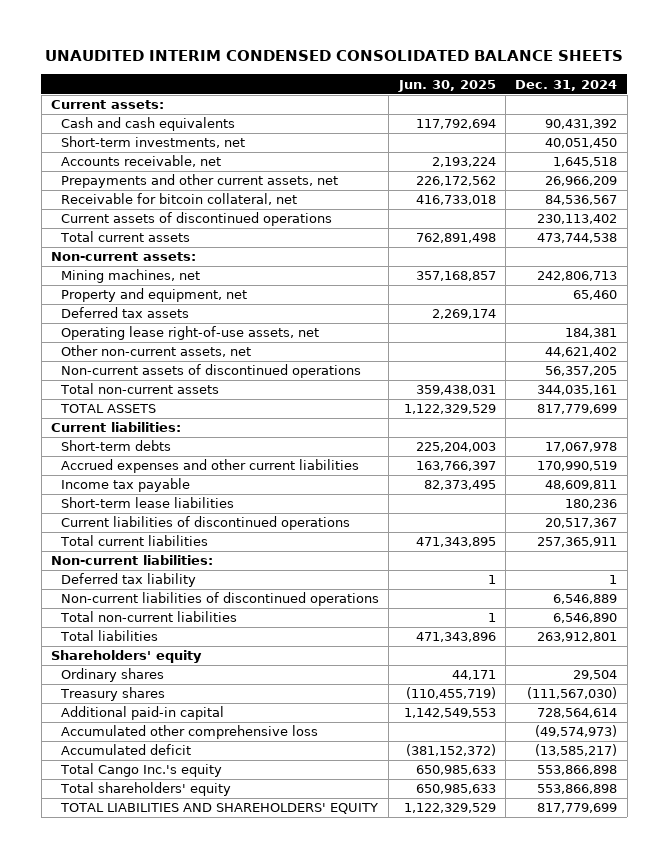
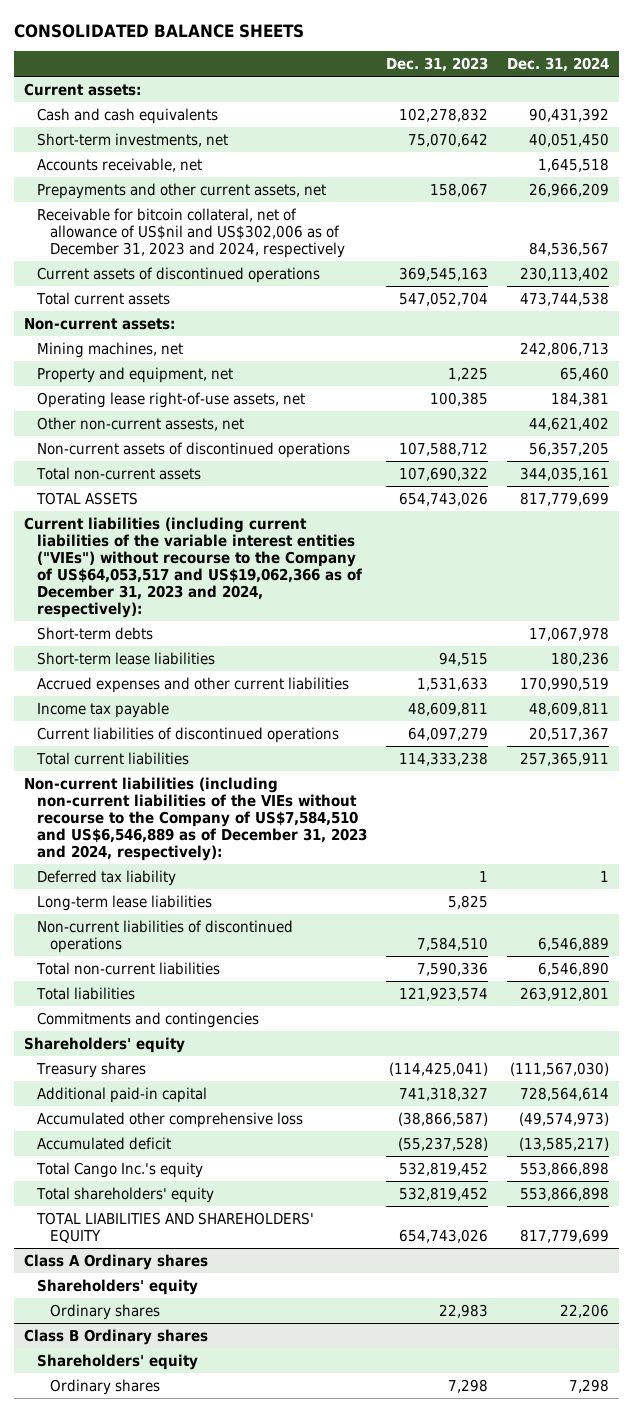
- UNAUDITED INTERIM CONDENSED CONSOLIDATED BALANCE SHEETS
+ CONSOLIDATED BALANCE SHEETS
- | Jun. 30, 2025 | Dec. 31, 2024
+ | Dec. 31, 2023 | Dec. 31, 2024
- Receivable for bitcoin collateral, net | 416,733,018 | 84,536,567
+ Receivable for bitcoin collateral, net of allowance of US$nil and US$302,006 as of December 31, 2023 and 2024, respectively | | 84,536,567
- Deferred tax assets | 2,269,174 |
- Other non-current assets, net | | 44,621,402
+ Other non-current assests, net | | 44,621,402
- Current liabilities:
+ Current liabilities (including current liabilities of the variable interest entities ("VIEs") without recourse to the Company of US$64,053,517 and US$19,062,366 as of December 31, 2023 and 2024, respectively):
moved up: Short-term lease liabilities | 94,515 | 180,236
- Non-current liabilities:
+ Non-current liabilities (including non-current liabilities of the VIEs without recourse to the Company of US$7,584,510 and US$6,546,889 as of December 31, 2023 and 2024, respectively):
+ Long-term lease liabilities | 5,825 |
+ Commitments and contingencies
- Ordinary shares | 44,171 | 29,504
+ Class A Ordinary shares
+ Shareholders' equity
+ Ordinary shares | 22,983 | 22,206
+ Class B Ordinary shares
+ Shareholders' equity
+ Ordinary shares | 7,298 | 7,298

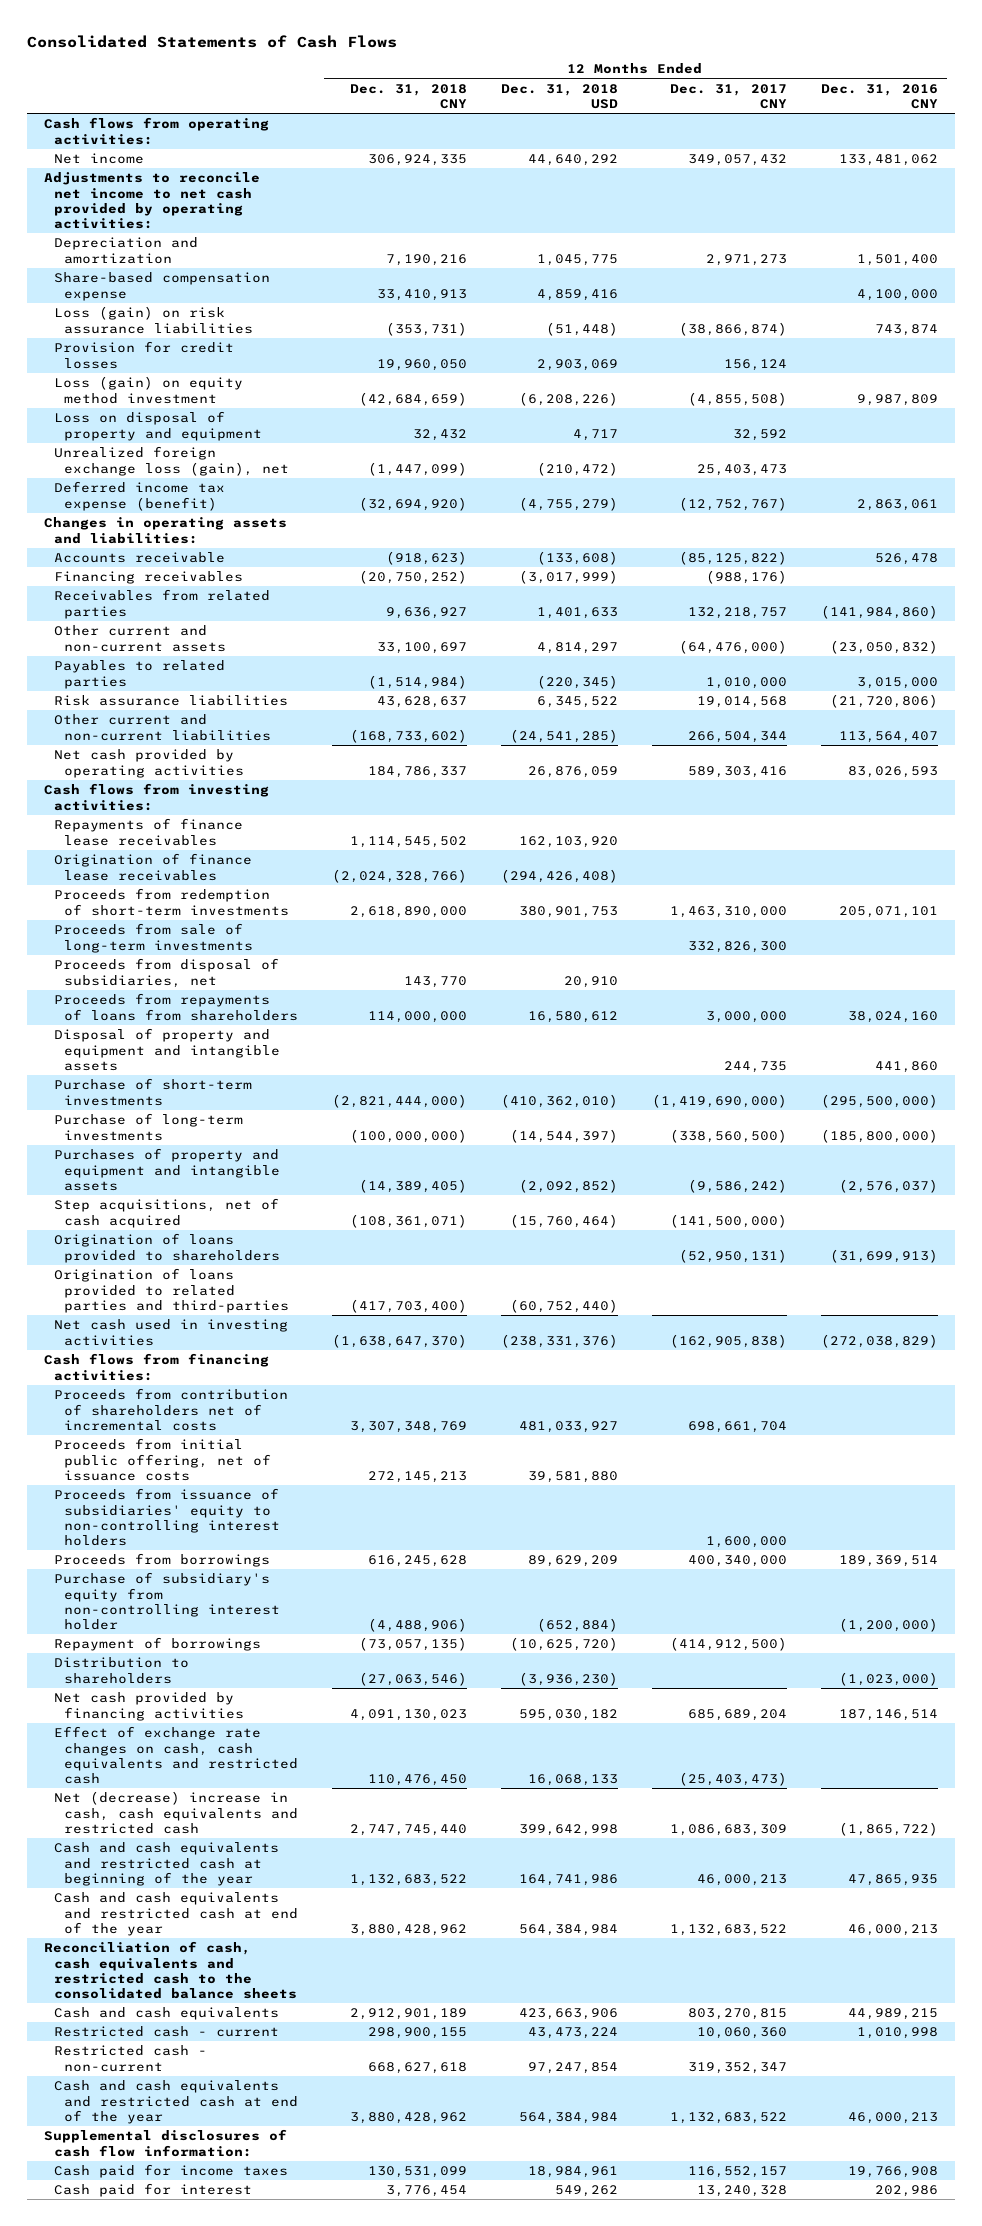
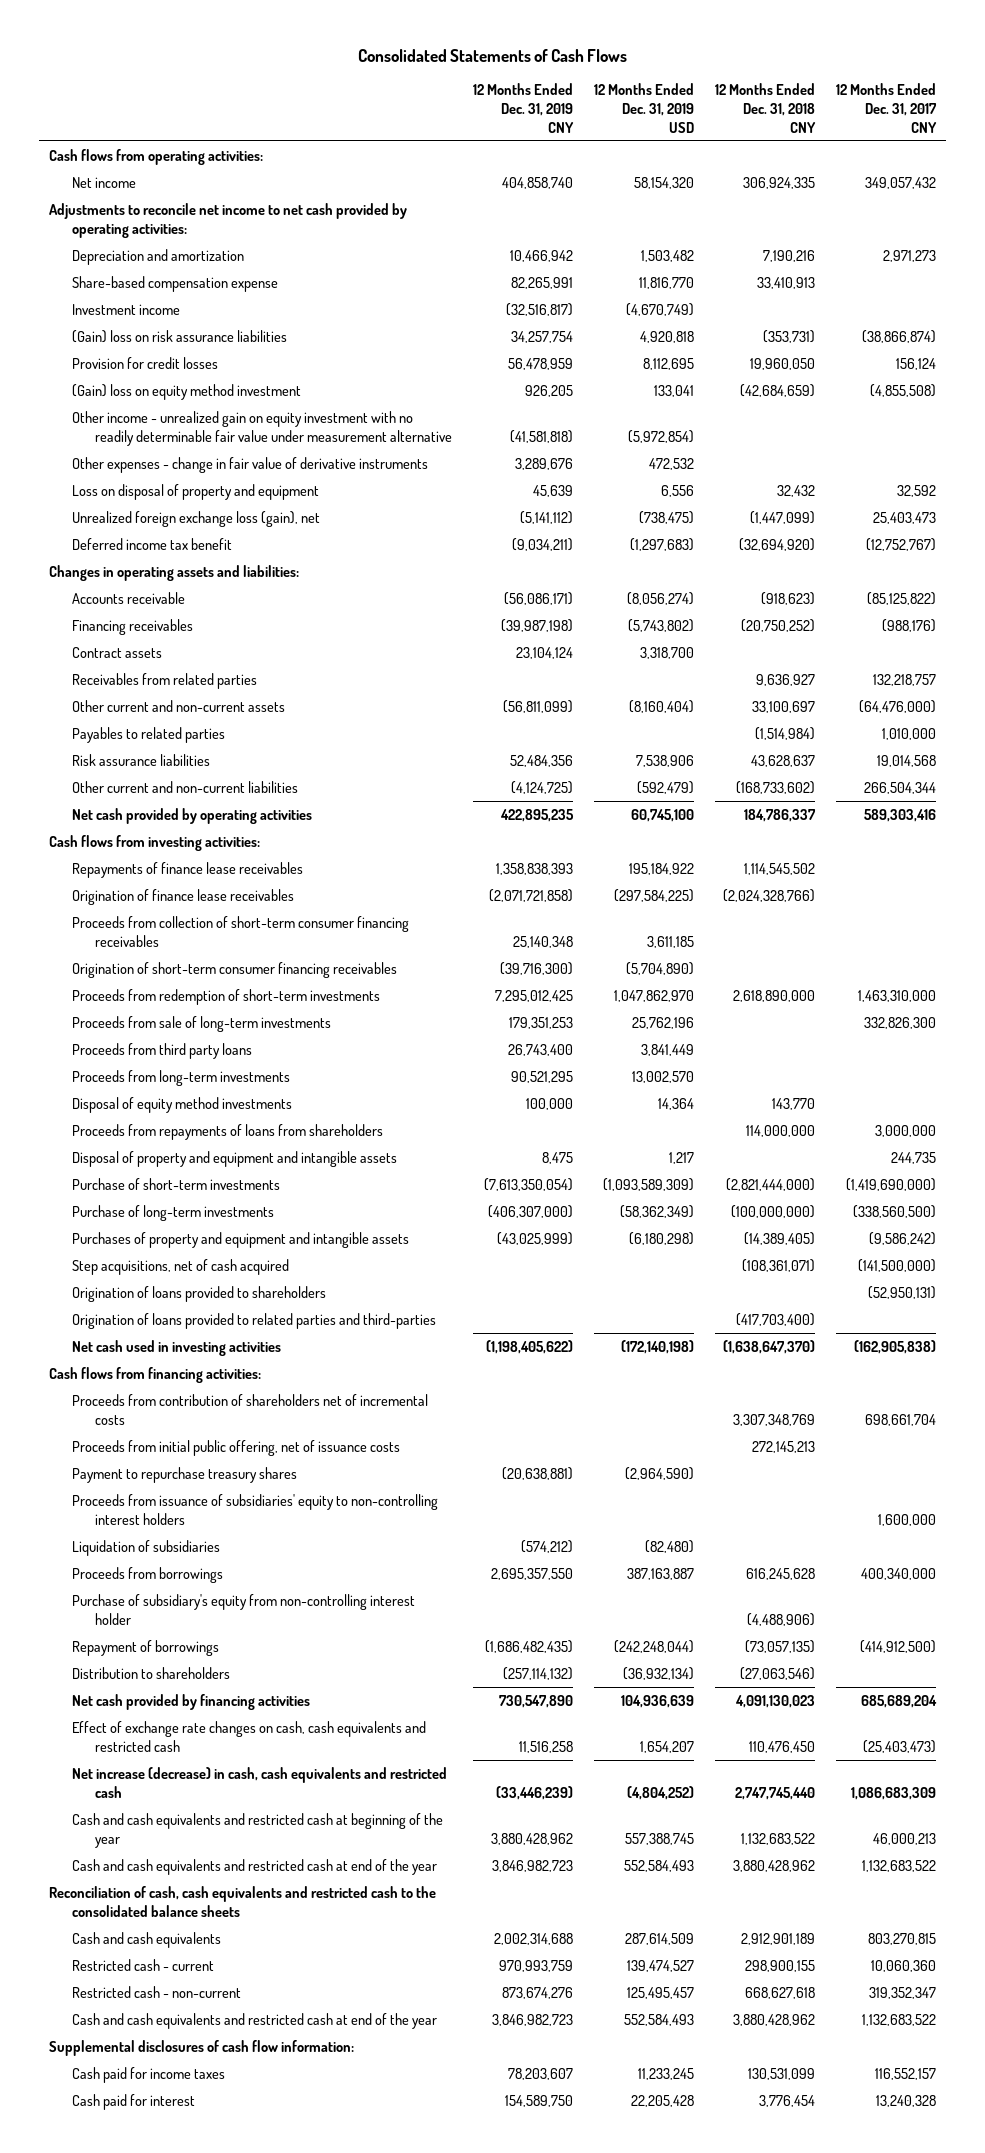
- | 12 Months Ended Dec. 31, 2018 CNY | 12 Months Ended Dec. 31, 2018 USD | 12 Months Ended Dec. 31, 2017 CNY | 12 Months Ended Dec. 31, 2016 CNY
+ | 12 Months Ended Dec. 31, 2019 CNY | 12 Months Ended Dec. 31, 2019 USD | 12 Months Ended Dec. 31, 2018 CNY | 12 Months Ended Dec. 31, 2017 CNY
- Loss (gain) on risk assurance liabilities | (353,731) | (51,448) | (38,866,874) | 743,874
+ Investment income | (32,516,817) | (4,670,749) | |
+ (Gain) loss on risk assurance liabilities | 34,257,754 | 4,920,818 | (353,731) | (38,866,874)
- Loss (gain) on equity method investment | (42,684,659) | (6,208,226) | (4,855,508) | 9,987,809
+ (Gain) loss on equity method investment | 926,205 | 133,041 | (42,684,659) | (4,855,508)
+ Other income - unrealized gain on equity investment with no readily determinable fair value under measurement alternative | (41,581,818) | (5,972,854) | |
+ Other expenses - change in fair value of derivative instruments | 3,289,676 | 472,532 | |
- Deferred income tax expense (benefit) | (32,694,920) | (4,755,279) | (12,752,767) | 2,863,061
+ Deferred income tax benefit | (9,034,211) | (1,297,683) | (32,694,920) | (12,752,767)
+ Contract assets | 23,104,124 | 3,318,700 | |
+ Proceeds from collection of short-term consumer financing receivables | 25,140,348 | 3,611,185 | |
+ Origination of short-term consumer financing receivables | (39,716,300) | (5,704,890) | |
- Proceeds from disposal of subsidiaries, net | 143,770 | 20,910 | |
+ Proceeds from third party loans | 26,743,400 | 3,841,449 | |
+ Proceeds from long-term investments | 90,521,295 | 13,002,570 | |
+ Disposal of equity method investments | 100,000 | 14,364 | 143,770 |
+ Payment to repurchase treasury shares | (20,638,881) | (2,964,590) | |
+ Liquidation of subsidiaries | (574,212) | (82,480) | |
- Net (decrease) increase in cash, cash equivalents and restricted cash | 2,747,745,440 | 399,642,998 | 1,086,683,309 | (1,865,722)
+ Net increase (decrease) in cash, cash equivalents and restricted cash | (33,446,239) | (4,804,252) | 2,747,745,440 | 1,086,683,309

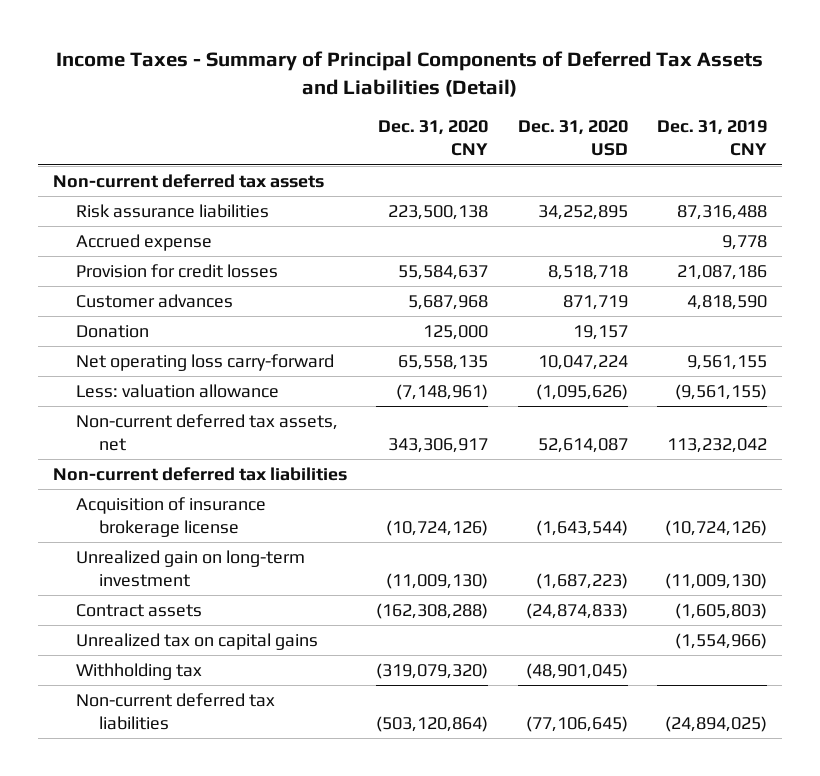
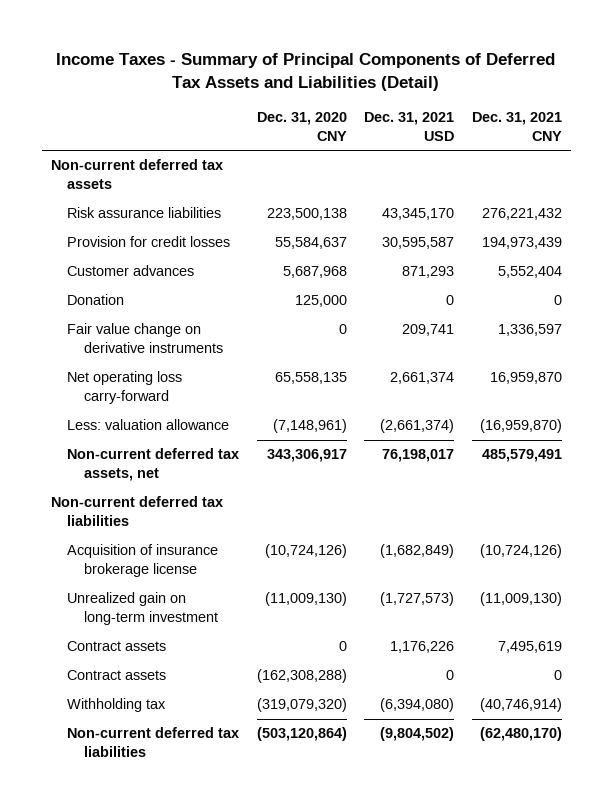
- | Dec. 31, 2020 CNY | Dec. 31, 2020 USD | Dec. 31, 2019 CNY
+ | Dec. 31, 2020 CNY | Dec. 31, 2021 USD | Dec. 31, 2021 CNY
- Accrued expense | | | 9,778
+ Fair value change on derivative instruments | 0 | 209,741 | 1,336,597
+ Contract assets | 0 | 1,176,226 | 7,495,619
- Unrealized tax on capital gains | | | (1,554,966)

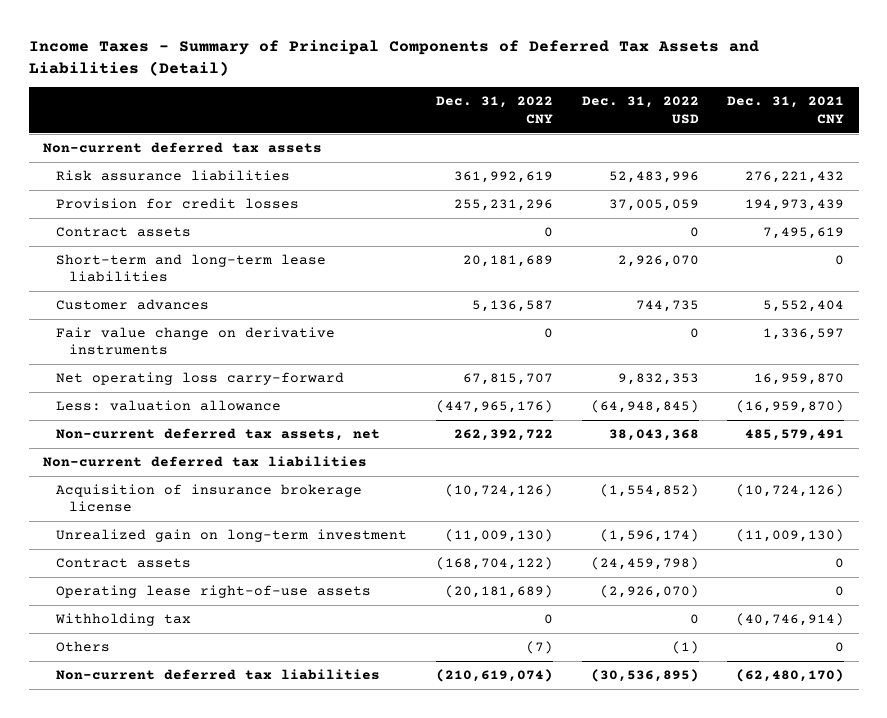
- | Dec. 31, 2020 CNY | Dec. 31, 2021 USD | Dec. 31, 2021 CNY
+ | Dec. 31, 2022 CNY | Dec. 31, 2022 USD | Dec. 31, 2021 CNY
moved up: Contract assets | 0 | 0 | 7,495,619
+ Short-term and long-term lease liabilities | 20,181,689 | 2,926,070 | 0
- Donation | 125,000 | 0 | 0
+ Operating lease right-of-use assets | (20,181,689) | (2,926,070) | 0
+ Others | (7) | (1) | 0

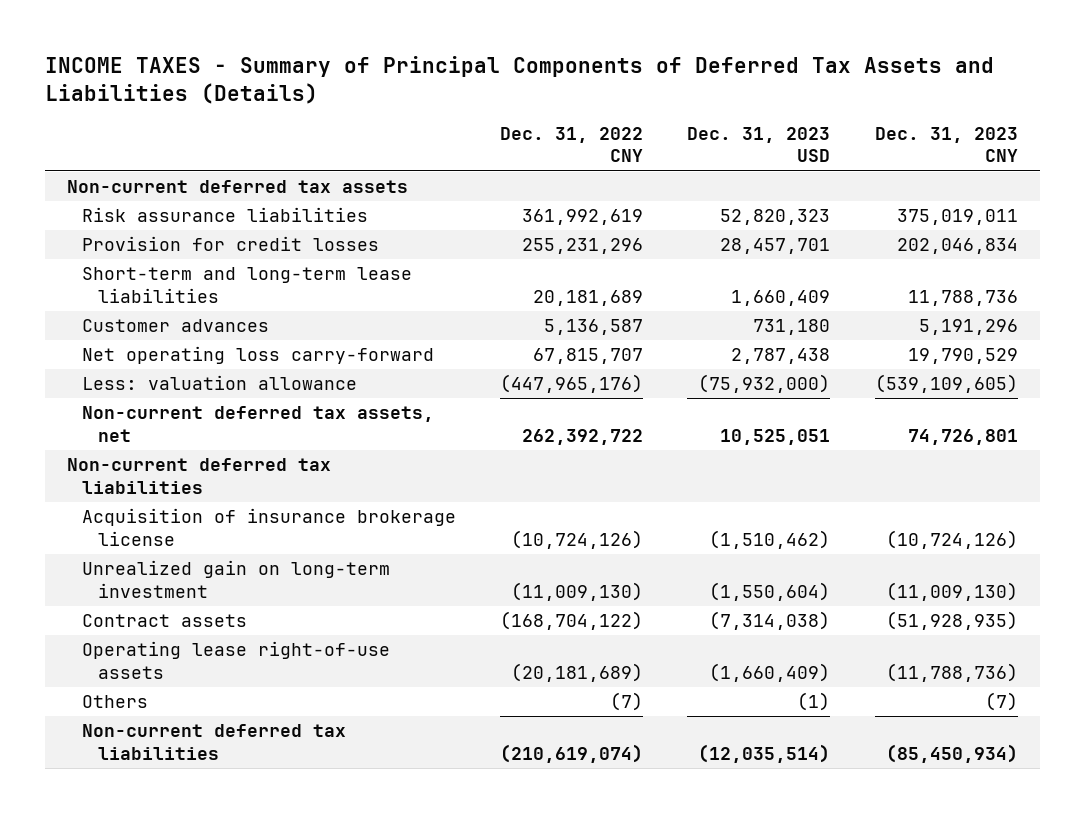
- Income Taxes - Summary of Principal Components of Deferred Tax Assets and Liabilities (Detail)
+ INCOME TAXES - Summary of Principal Components of Deferred Tax Assets and Liabilities (Details)
- | Dec. 31, 2022 CNY | Dec. 31, 2022 USD | Dec. 31, 2021 CNY
+ | Dec. 31, 2022 CNY | Dec. 31, 2023 USD | Dec. 31, 2023 CNY
- Contract assets | 0 | 0 | 7,495,619
- Fair value change on derivative instruments | 0 | 0 | 1,336,597
- Withholding tax | 0 | 0 | (40,746,914)

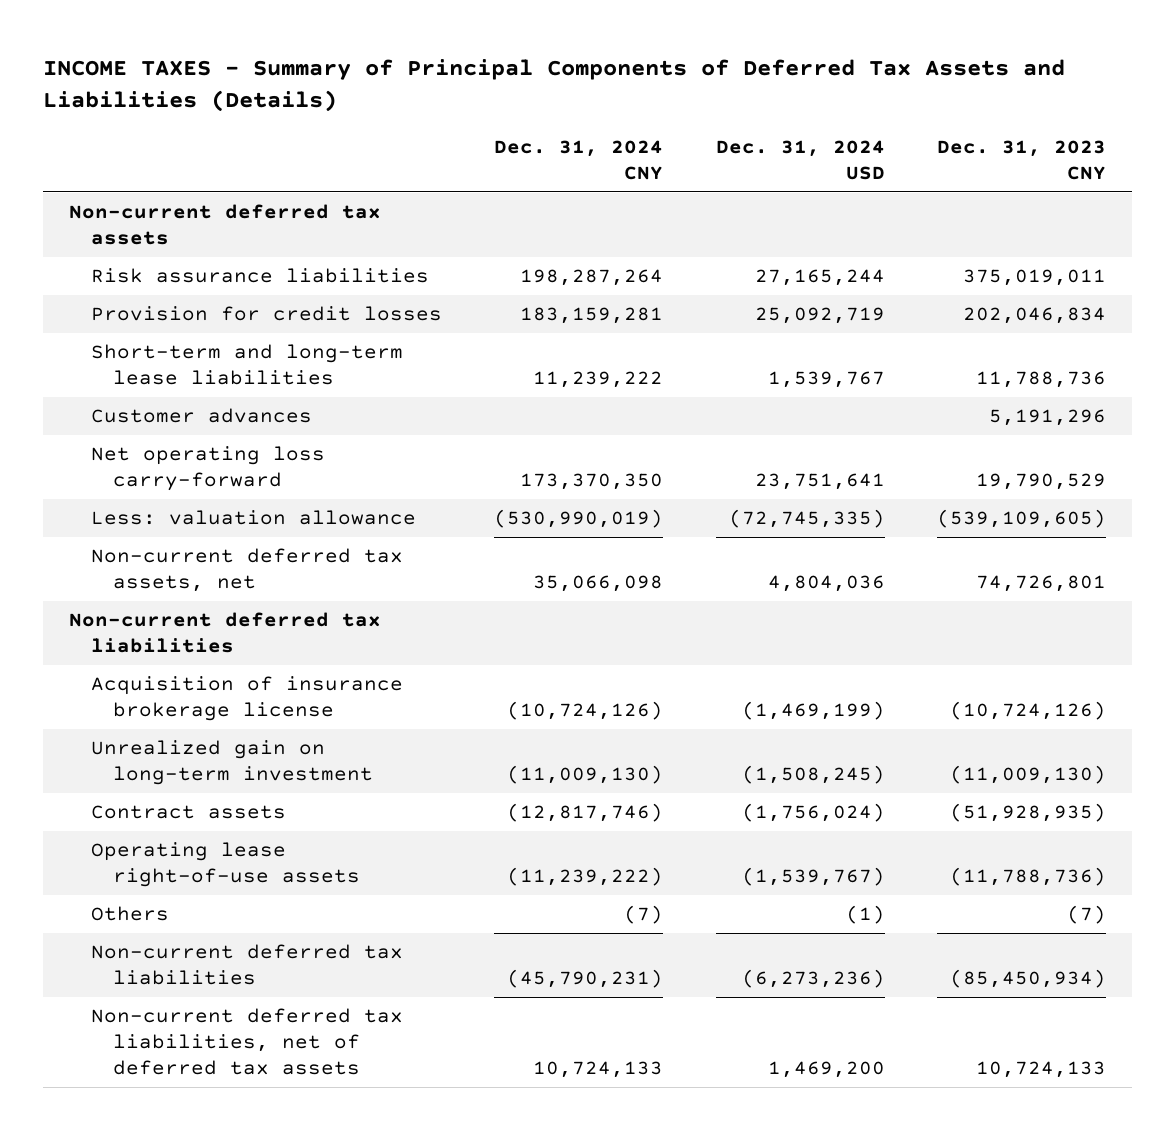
- | Dec. 31, 2022 CNY | Dec. 31, 2023 USD | Dec. 31, 2023 CNY
+ | Dec. 31, 2024 CNY | Dec. 31, 2024 USD | Dec. 31, 2023 CNY
+ Non-current deferred tax liabilities, net of deferred tax assets | 10,724,133 | 1,469,200 | 10,724,133

